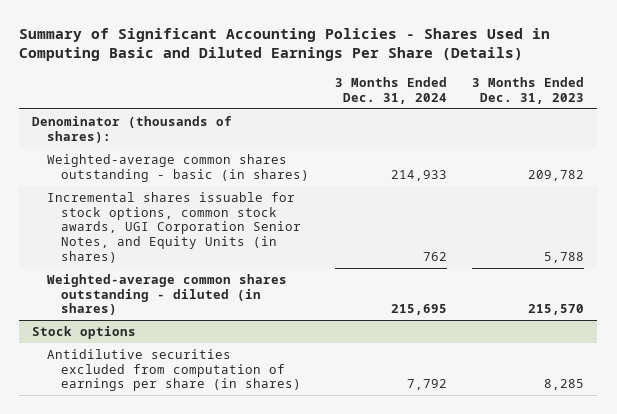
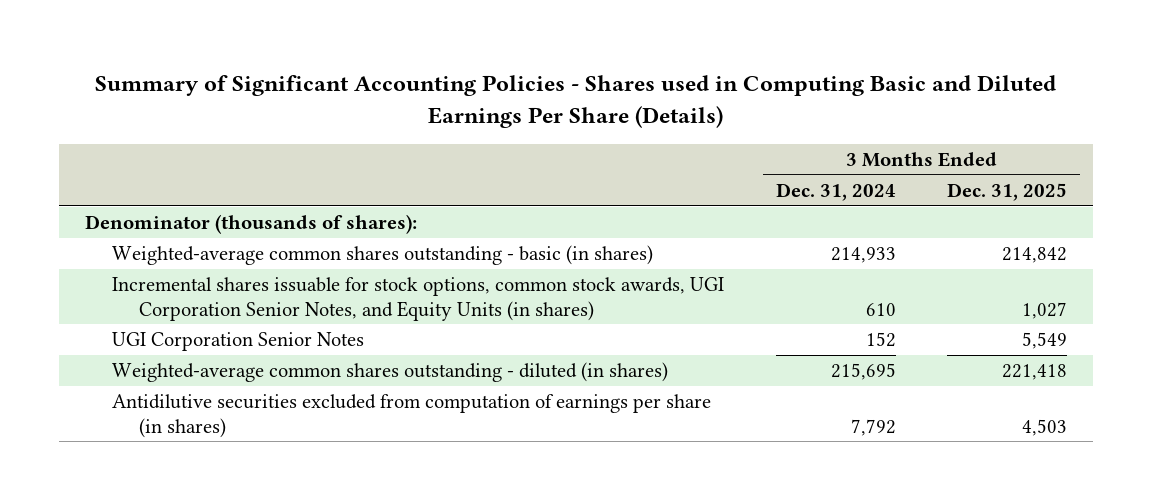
- Summary of Significant Accounting Policies - Shares Used in Computing Basic and Diluted Earnings Per Share (Details)
+ Summary of Significant Accounting Policies - Shares used in Computing Basic and Diluted Earnings Per Share (Details)
- | 3 Months Ended Dec. 31, 2024 | 3 Months Ended Dec. 31, 2023
+ | 3 Months Ended Dec. 31, 2024 | 3 Months Ended Dec. 31, 2025
- Incremental shares issuable for stock options, common stock awards, UGI Corporation Senior Notes, and Equity Units (in shares) | 762 | 5,788
+ Incremental shares issuable for stock options, common stock awards, UGI Corporation Senior Notes, and Equity Units (in shares) | 610 | 1,027
+ UGI Corporation Senior Notes | 152 | 5,549
- Stock options

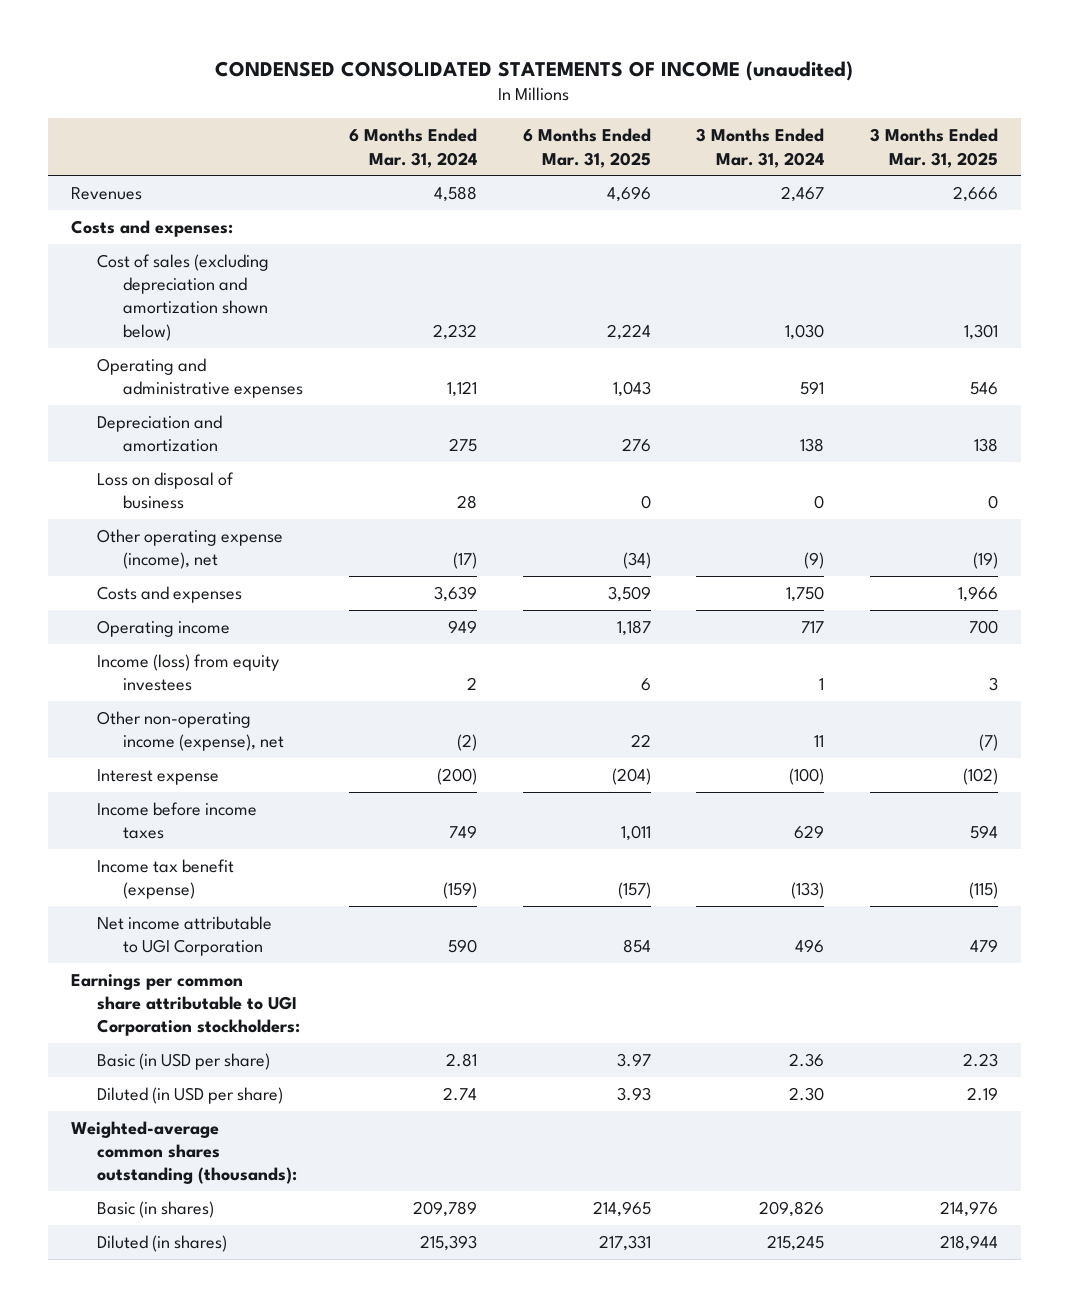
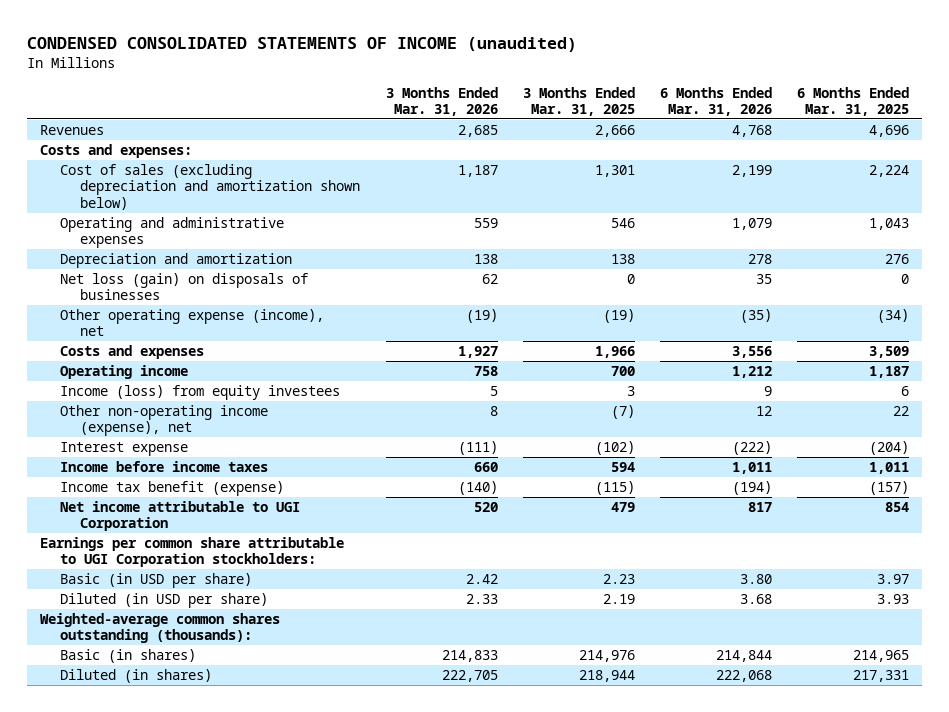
- | 6 Months Ended Mar. 31, 2024 | 6 Months Ended Mar. 31, 2025 | 3 Months Ended Mar. 31, 2024 | 3 Months Ended Mar. 31, 2025
+ | 3 Months Ended Mar. 31, 2026 | 3 Months Ended Mar. 31, 2025 | 6 Months Ended Mar. 31, 2026 | 6 Months Ended Mar. 31, 2025
- Loss on disposal of business | 28 | 0 | 0 | 0
+ Net loss (gain) on disposals of businesses | 62 | 0 | 35 | 0

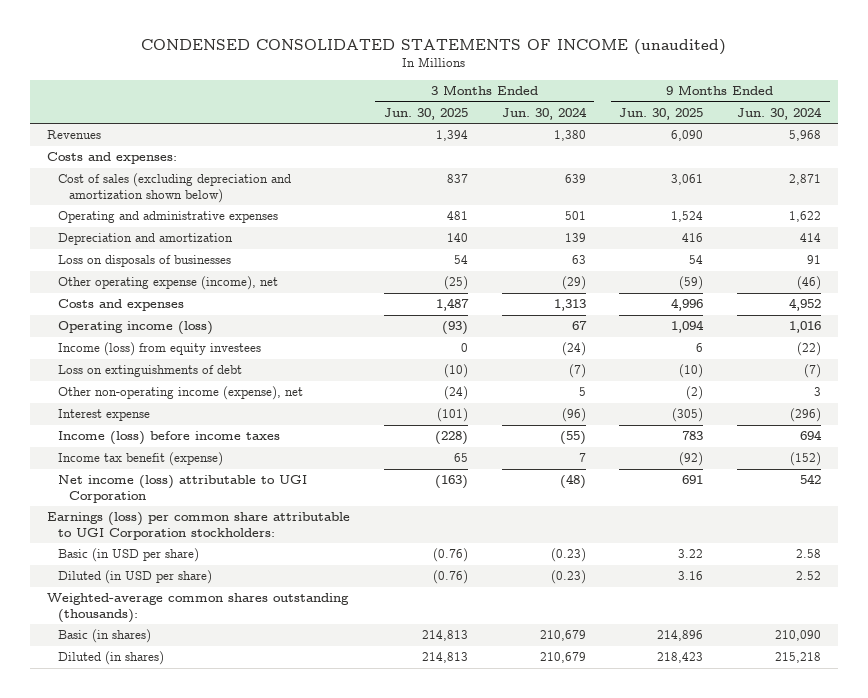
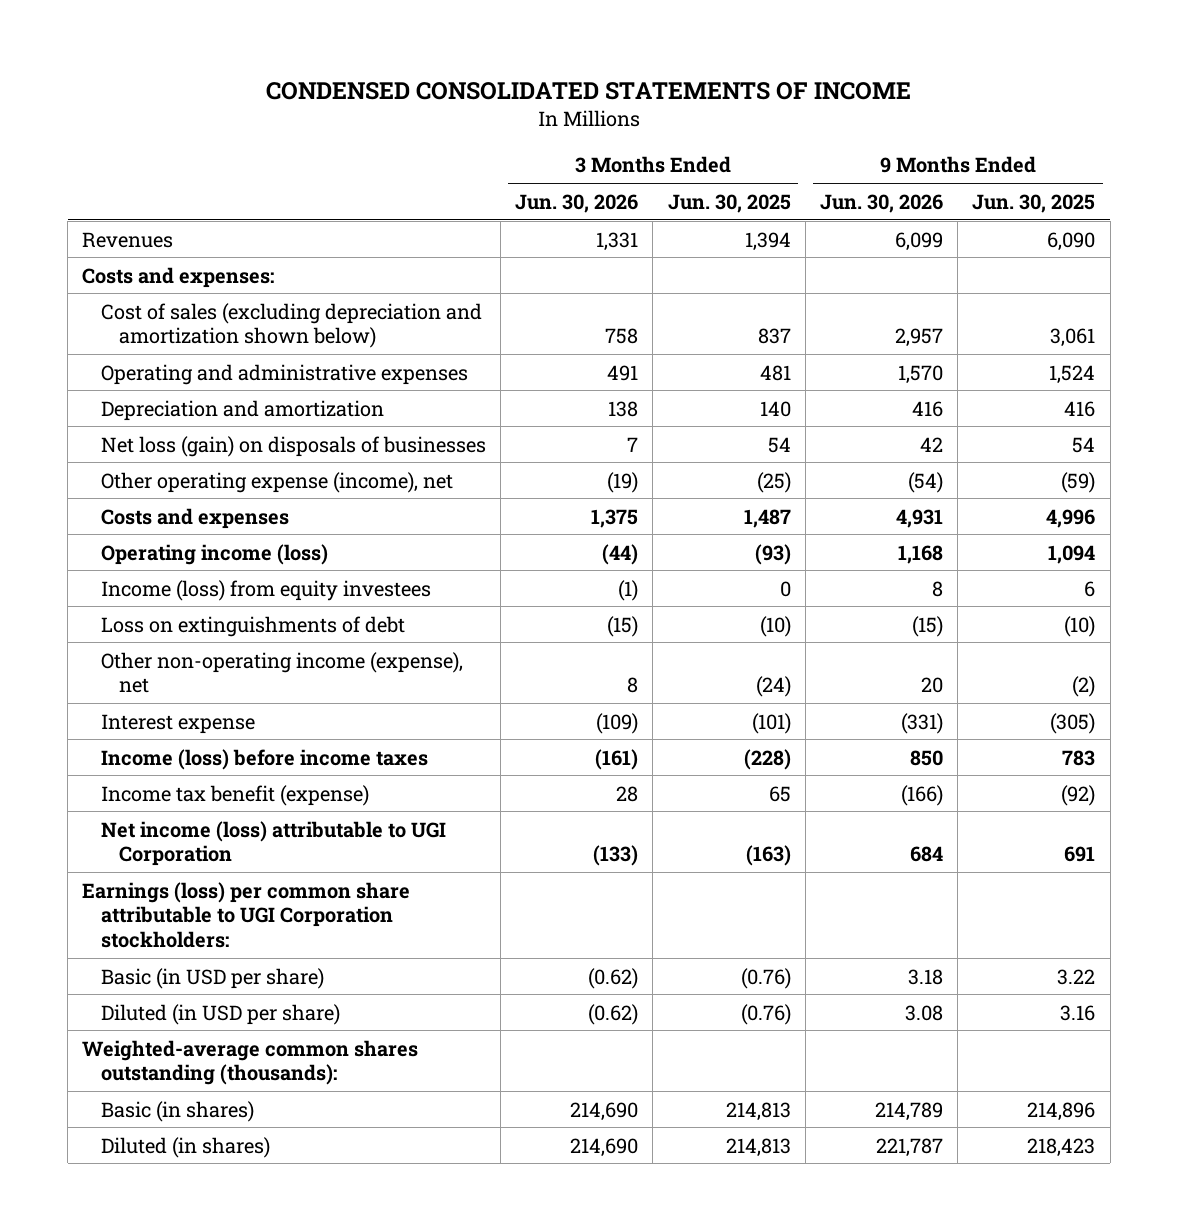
- CONDENSED CONSOLIDATED STATEMENTS OF INCOME (unaudited)
+ CONDENSED CONSOLIDATED STATEMENTS OF INCOME
- | 3 Months Ended Jun. 30, 2025 | 3 Months Ended Jun. 30, 2024 | 9 Months Ended Jun. 30, 2025 | 9 Months Ended Jun. 30, 2024
+ | 3 Months Ended Jun. 30, 2026 | 3 Months Ended Jun. 30, 2025 | 9 Months Ended Jun. 30, 2026 | 9 Months Ended Jun. 30, 2025
- Loss on disposals of businesses | 54 | 63 | 54 | 91
+ Net loss (gain) on disposals of businesses | 7 | 54 | 42 | 54

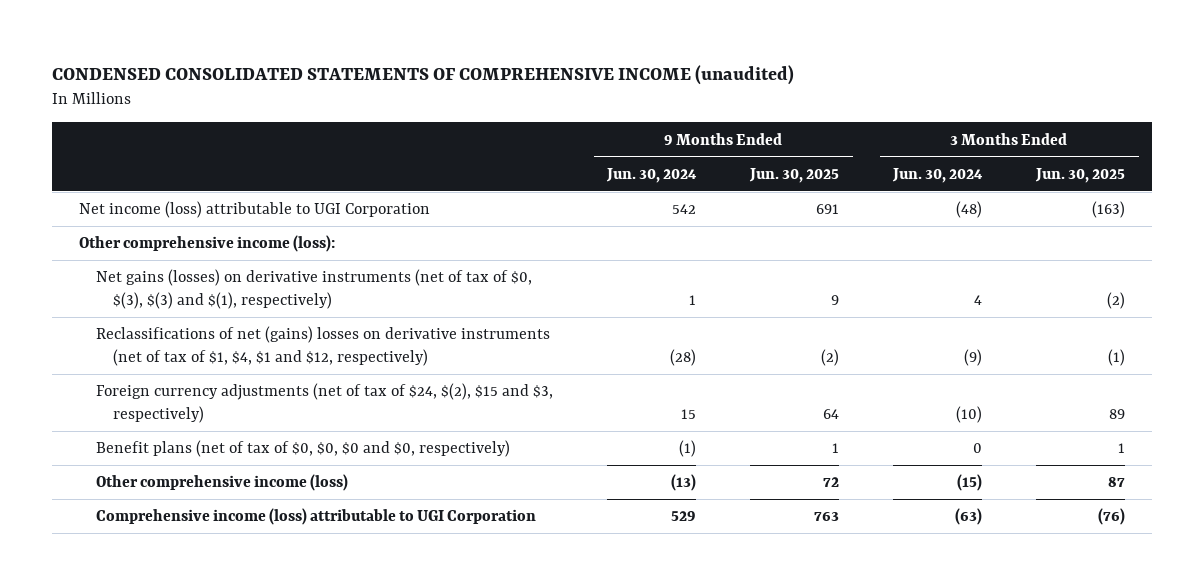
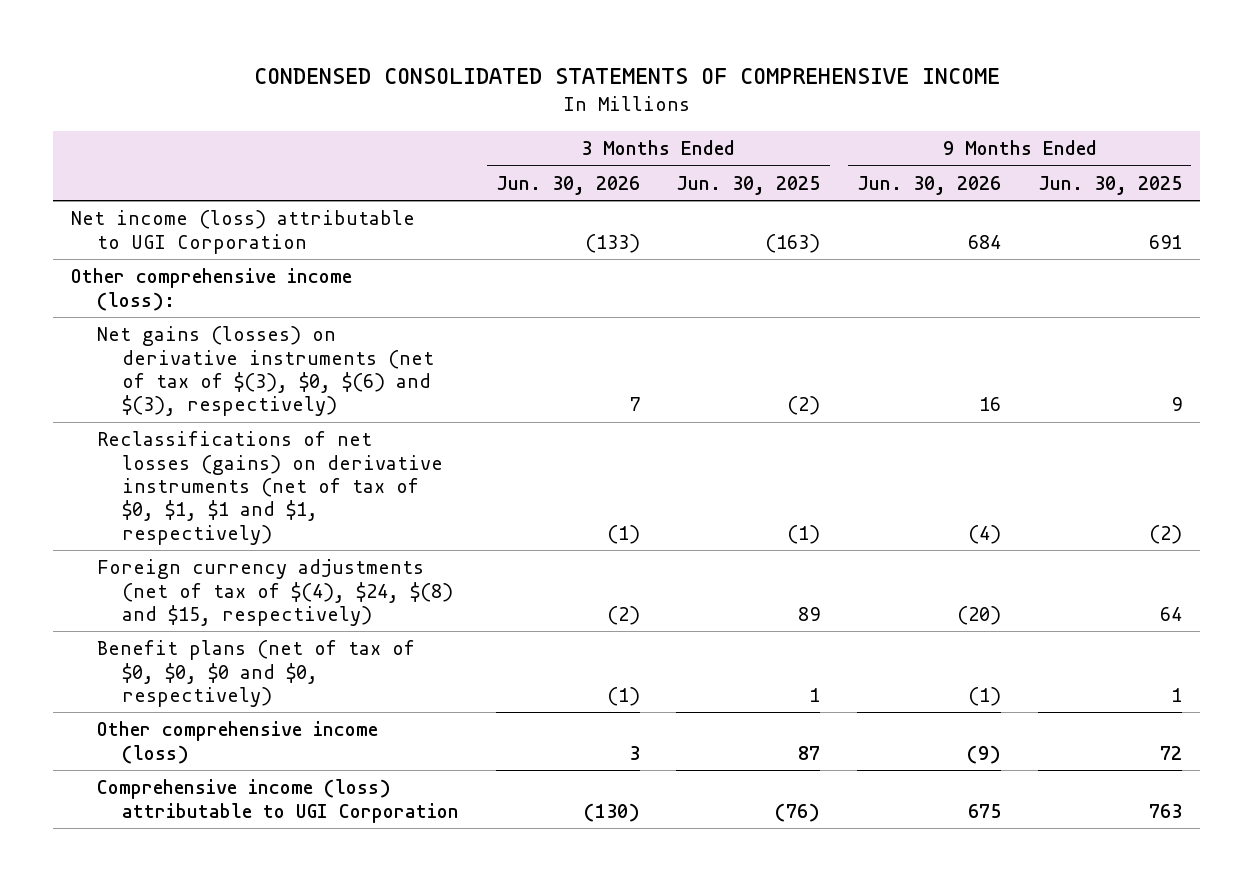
- CONDENSED CONSOLIDATED STATEMENTS OF COMPREHENSIVE INCOME (unaudited)
+ CONDENSED CONSOLIDATED STATEMENTS OF COMPREHENSIVE INCOME
- | 9 Months Ended Jun. 30, 2024 | 9 Months Ended Jun. 30, 2025 | 3 Months Ended Jun. 30, 2024 | 3 Months Ended Jun. 30, 2025
+ | 3 Months Ended Jun. 30, 2026 | 3 Months Ended Jun. 30, 2025 | 9 Months Ended Jun. 30, 2026 | 9 Months Ended Jun. 30, 2025
- Net gains (losses) on derivative instruments (net of tax of $0, $(3), $(3) and $(1), respectively) | 1 | 9 | 4 | (2)
- Reclassifications of net (gains) losses on derivative instruments (net of tax of $1, $4, $1 and $12, respectively) | (28) | (2) | (9) | (1)
- Foreign currency adjustments (net of tax of $24, $(2), $15 and $3, respectively) | 15 | 64 | (10) | 89
+ Net gains (losses) on derivative instruments (net of tax of $(3), $0, $(6) and $(3), respectively) | 7 | (2) | 16 | 9
+ Reclassifications of net losses (gains) on derivative instruments (net of tax of $0, $1, $1 and $1, respectively) | (1) | (1) | (4) | (2)
+ Foreign currency adjustments (net of tax of $(4), $24, $(8) and $15, respectively) | (2) | 89 | (20) | 64

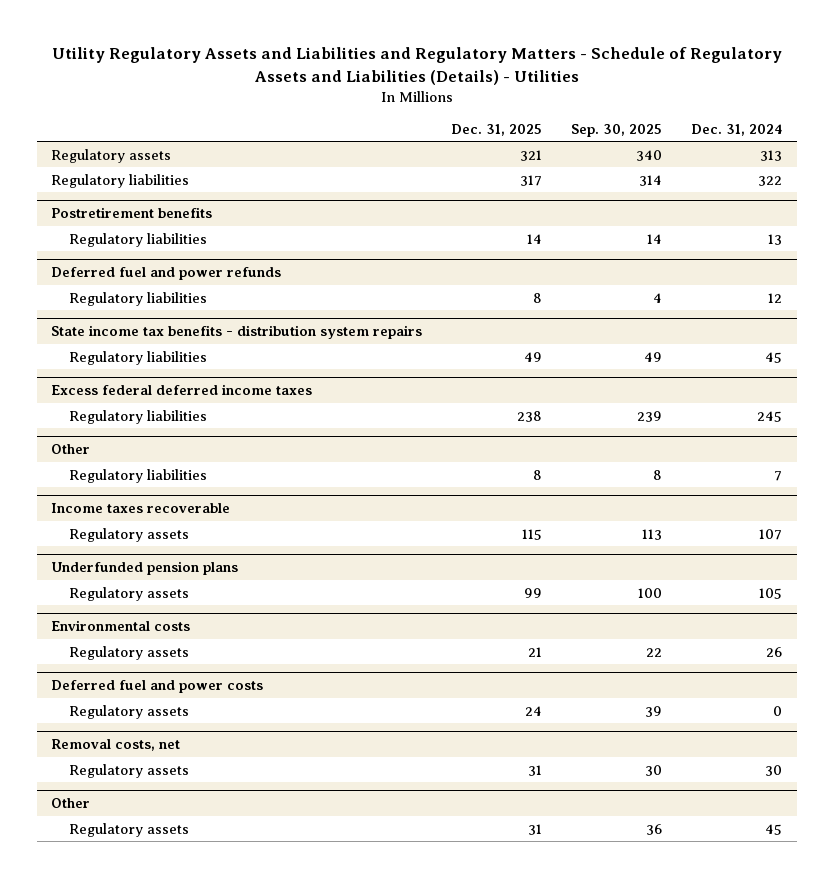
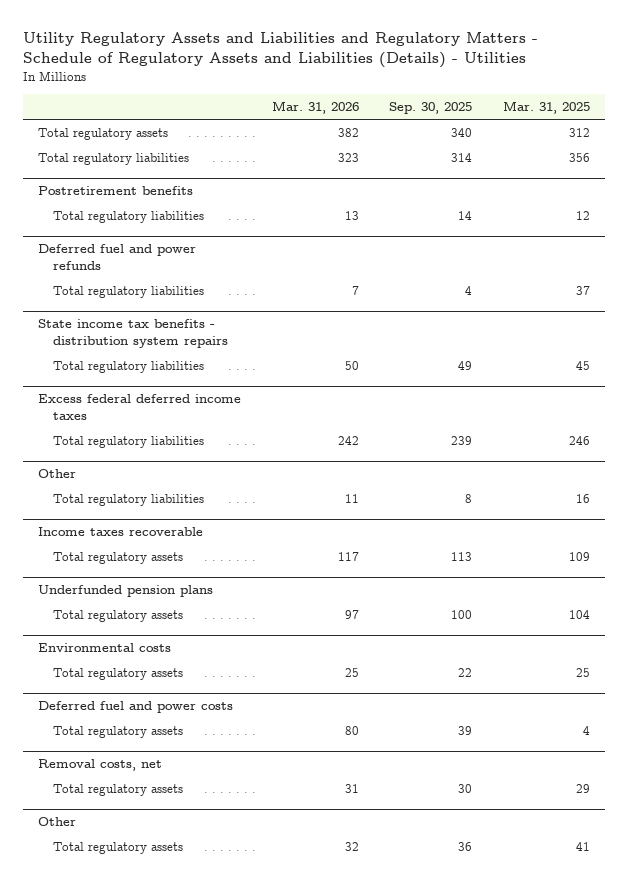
- | Dec. 31, 2025 | Sep. 30, 2025 | Dec. 31, 2024
+ | Mar. 31, 2026 | Sep. 30, 2025 | Mar. 31, 2025
- Regulatory assets | 321 | 340 | 313
- Regulatory liabilities | 317 | 314 | 322
+ Total regulatory assets | 382 | 340 | 312
+ Total regulatory liabilities | 323 | 314 | 356
@ Postretirement benefits
- Regulatory liabilities | 14 | 14 | 13
+ Total regulatory liabilities | 13 | 14 | 12
@ Deferred fuel and power refunds
- Regulatory liabilities | 8 | 4 | 12
+ Total regulatory liabilities | 7 | 4 | 37
@ State income tax benefits - distribution system repairs
- Regulatory liabilities | 49 | 49 | 45
+ Total regulatory liabilities | 50 | 49 | 45
@ Excess federal deferred income taxes
- Regulatory liabilities | 238 | 239 | 245
+ Total regulatory liabilities | 242 | 239 | 246
@ Other
- Regulatory liabilities | 8 | 8 | 7
+ Total regulatory liabilities | 11 | 8 | 16
@ Income taxes recoverable
- Regulatory assets | 115 | 113 | 107
+ Total regulatory assets | 117 | 113 | 109
@ Underfunded pension plans
- Regulatory assets | 99 | 100 | 105
+ Total regulatory assets | 97 | 100 | 104
@ Environmental costs
- Regulatory assets | 21 | 22 | 26
+ Total regulatory assets | 25 | 22 | 25
@ Deferred fuel and power costs
- Regulatory assets | 24 | 39 | 0
+ Total regulatory assets | 80 | 39 | 4
@ Removal costs, net
- Regulatory assets | 31 | 30 | 30
+ Total regulatory assets | 31 | 30 | 29
@ Other
- Regulatory assets | 31 | 36 | 45
+ Total regulatory assets | 32 | 36 | 41

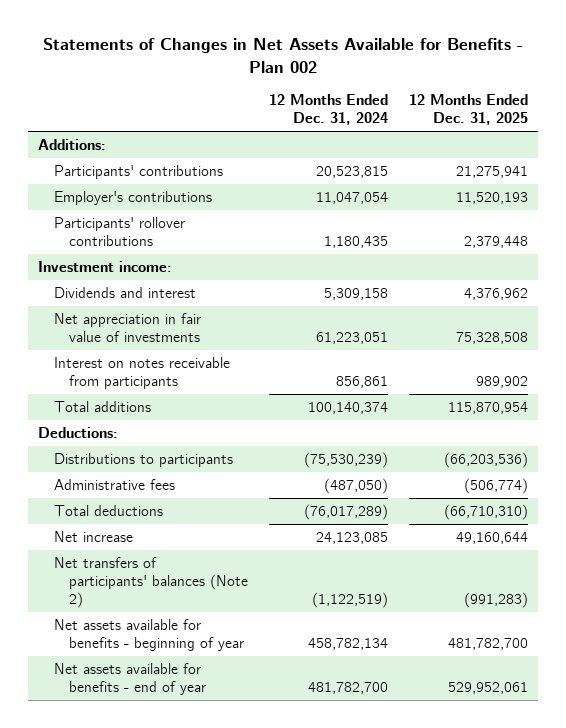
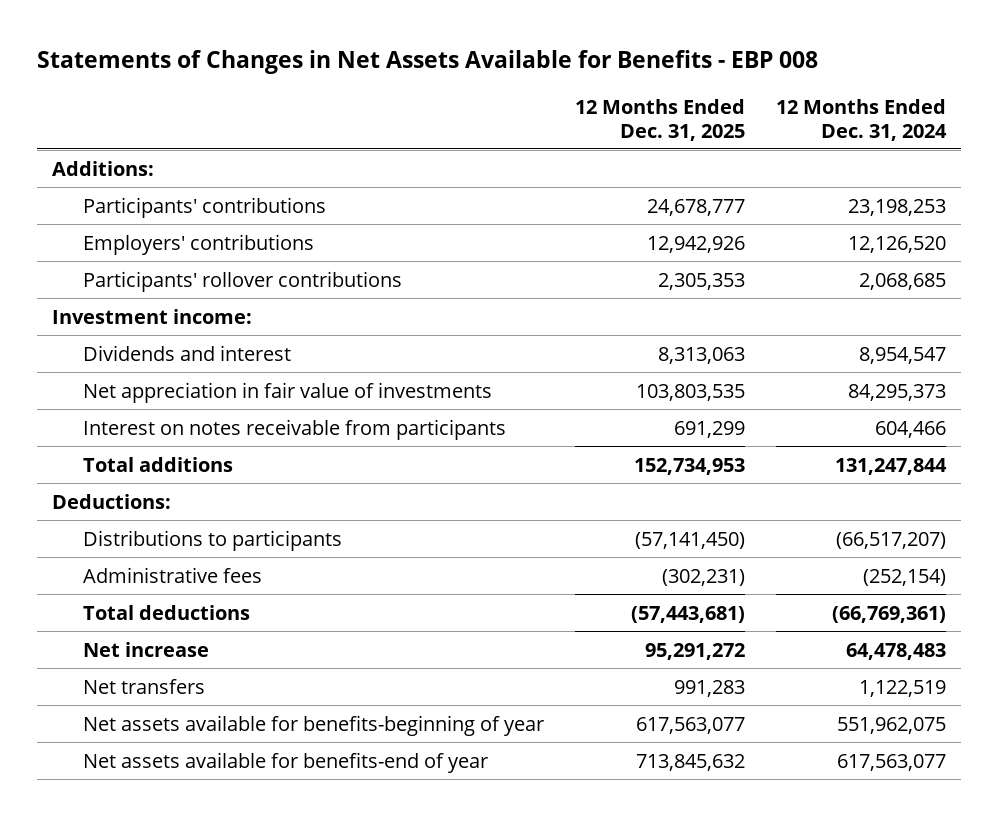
- Statements of Changes in Net Assets Available for Benefits - Plan 002
+ Statements of Changes in Net Assets Available for Benefits - EBP 008
- | 12 Months Ended Dec. 31, 2024 | 12 Months Ended Dec. 31, 2025
+ | 12 Months Ended Dec. 31, 2025 | 12 Months Ended Dec. 31, 2024
- Participants' contributions | 20,523,815 | 21,275,941
- Employer's contributions | 11,047,054 | 11,520,193
- Participants' rollover contributions | 1,180,435 | 2,379,448
+ Participants' contributions | 24,678,777 | 23,198,253
+ Employers' contributions | 12,942,926 | 12,126,520
+ Participants' rollover contributions | 2,305,353 | 2,068,685
- Dividends and interest | 5,309,158 | 4,376,962
- Net appreciation in fair value of investments | 61,223,051 | 75,328,508
- Interest on notes receivable from participants | 856,861 | 989,902
- Total additions | 100,140,374 | 115,870,954
+ Dividends and interest | 8,313,063 | 8,954,547
+ Net appreciation in fair value of investments | 103,803,535 | 84,295,373
+ Interest on notes receivable from participants | 691,299 | 604,466
+ Total additions | 152,734,953 | 131,247,844
- Distributions to participants | (75,530,239) | (66,203,536)
- Administrative fees | (487,050) | (506,774)
- Total deductions | (76,017,289) | (66,710,310)
- Net increase | 24,123,085 | 49,160,644
- Net transfers of participants' balances (Note 2) | (1,122,519) | (991,283)
- Net assets available for benefits - beginning of year | 458,782,134 | 481,782,700
- Net assets available for benefits - end of year | 481,782,700 | 529,952,061
+ Distributions to participants | (57,141,450) | (66,517,207)
+ Administrative fees | (302,231) | (252,154)
+ Total deductions | (57,443,681) | (66,769,361)
+ Net increase | 95,291,272 | 64,478,483
+ Net transfers | 991,283 | 1,122,519
+ Net assets available for benefits-beginning of year | 617,563,077 | 551,962,075
+ Net assets available for benefits-end of year | 713,845,632 | 617,563,077

